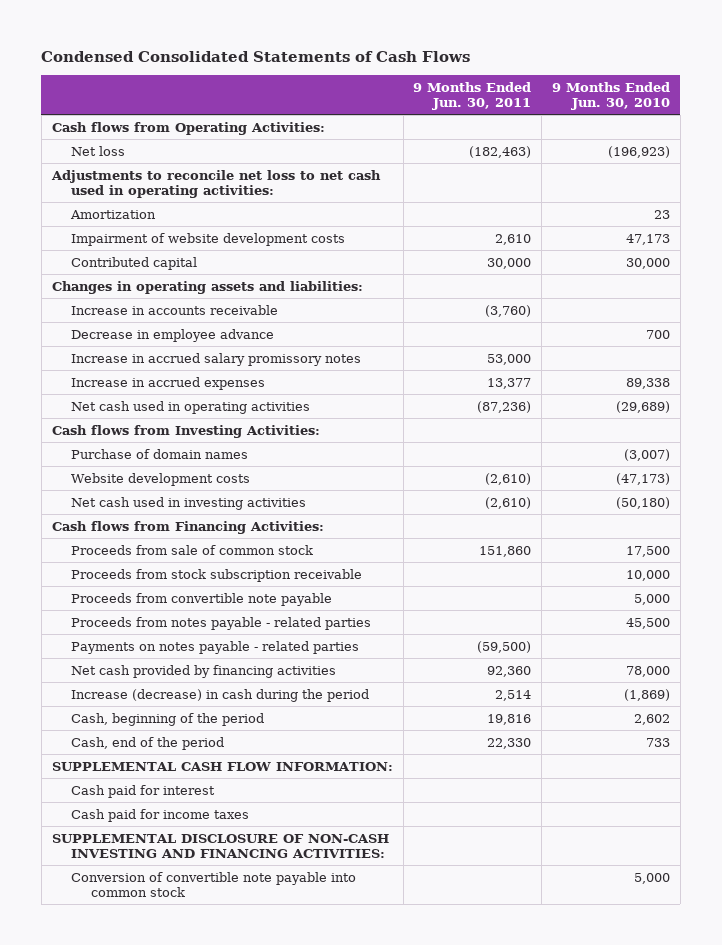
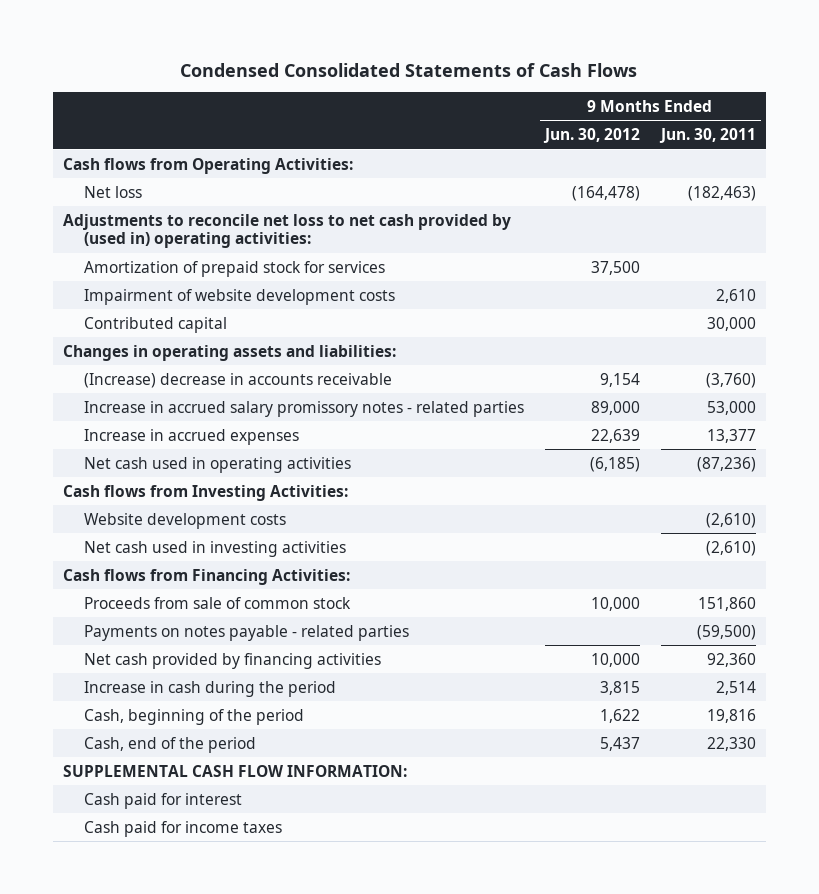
- | 9 Months Ended Jun. 30, 2011 | 9 Months Ended Jun. 30, 2010
+ | 9 Months Ended Jun. 30, 2012 | 9 Months Ended Jun. 30, 2011
- Adjustments to reconcile net loss to net cash used in operating activities:
- Amortization | | 23
+ Adjustments to reconcile net loss to net cash provided by (used in) operating activities:
+ Amortization of prepaid stock for services | 37,500 |
- Increase in accounts receivable | (3,760) |
- Decrease in employee advance | | 700
- Increase in accrued salary promissory notes | 53,000 |
+ (Increase) decrease in accounts receivable | 9,154 | (3,760)
+ Increase in accrued salary promissory notes - related parties | 89,000 | 53,000
- Purchase of domain names | | (3,007)
- Proceeds from stock subscription receivable | | 10,000
- Proceeds from convertible note payable | | 5,000
- Proceeds from notes payable - related parties | | 45,500
- Increase (decrease) in cash during the period | 2,514 | (1,869)
+ Increase in cash during the period | 3,815 | 2,514
- SUPPLEMENTAL DISCLOSURE OF NON-CASH INVESTING AND FINANCING ACTIVITIES:
- Conversion of convertible note payable into common stock | | 5,000

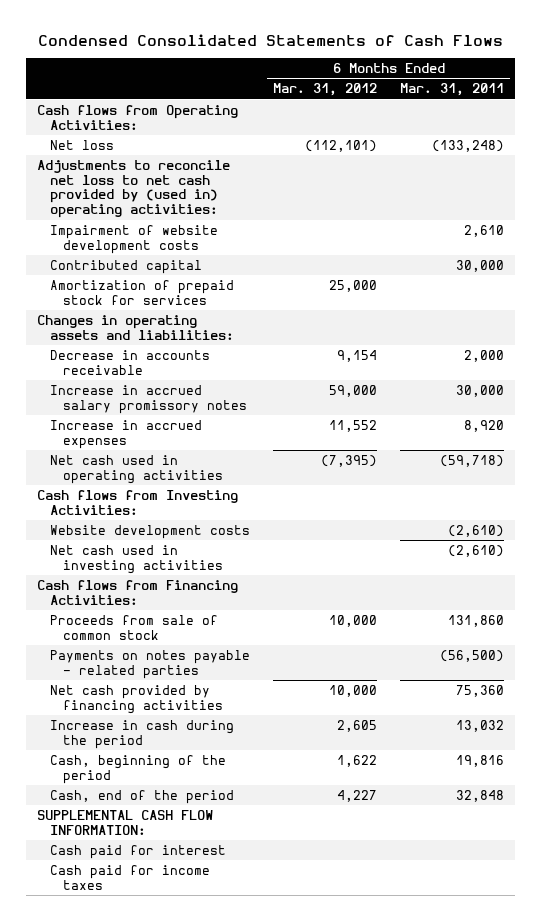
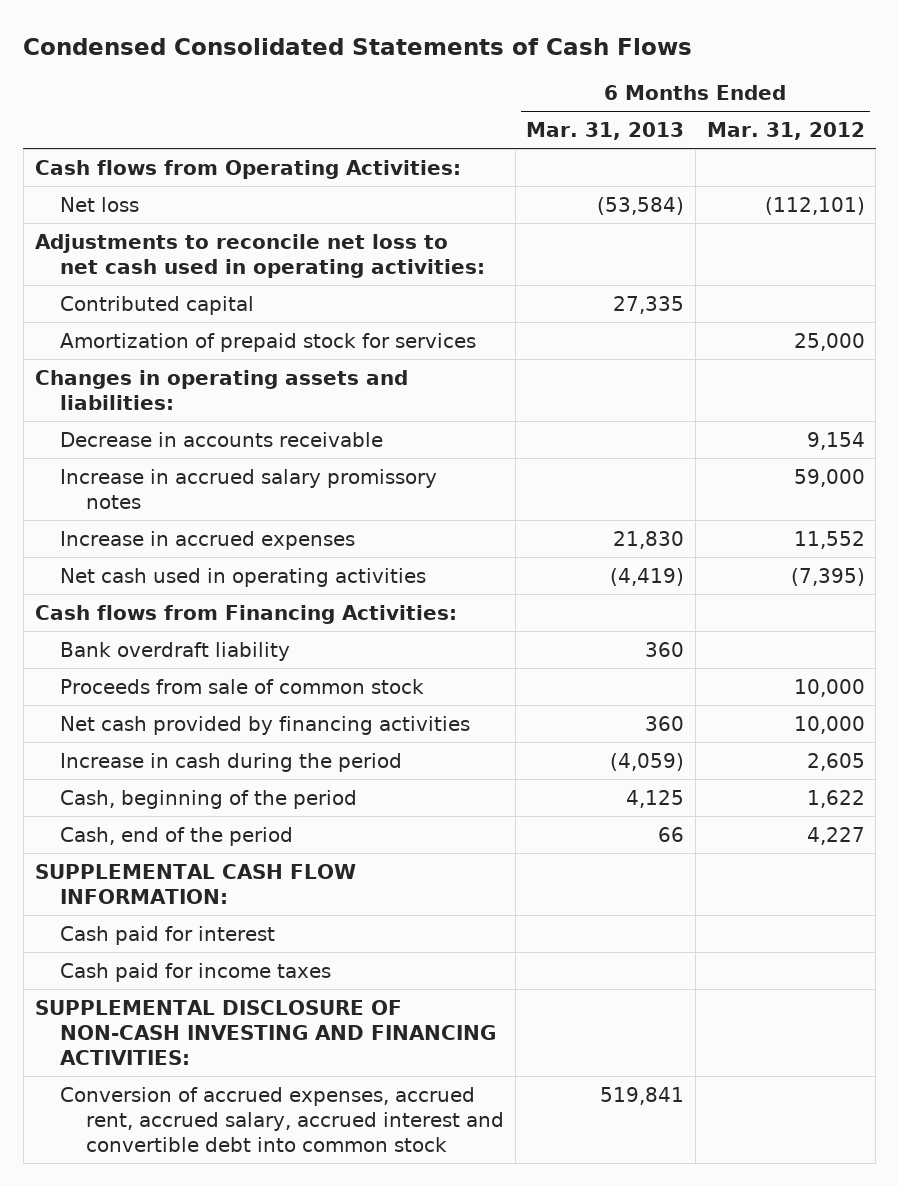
- | 6 Months Ended Mar. 31, 2012 | 6 Months Ended Mar. 31, 2011
+ | 6 Months Ended Mar. 31, 2013 | 6 Months Ended Mar. 31, 2012
- Adjustments to reconcile net loss to net cash provided by (used in) operating activities:
- Impairment of website development costs | | 2,610
+ Adjustments to reconcile net loss to net cash used in operating activities:
- Cash flows from Investing Activities:
- Website development costs | | (2,610)
- Net cash used in investing activities | | (2,610)
+ Bank overdraft liability | 360 |
- Payments on notes payable - related parties | | (56,500)
+ SUPPLEMENTAL DISCLOSURE OF NON-CASH INVESTING AND FINANCING ACTIVITIES:
+ Conversion of accrued expenses, accrued rent, accrued salary, accrued interest and convertible debt into common stock | 519,841 |

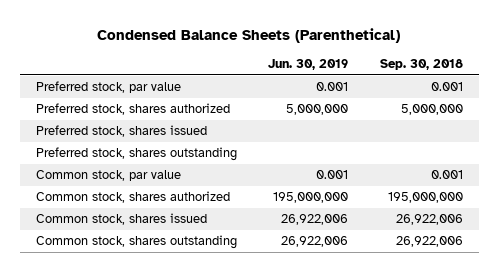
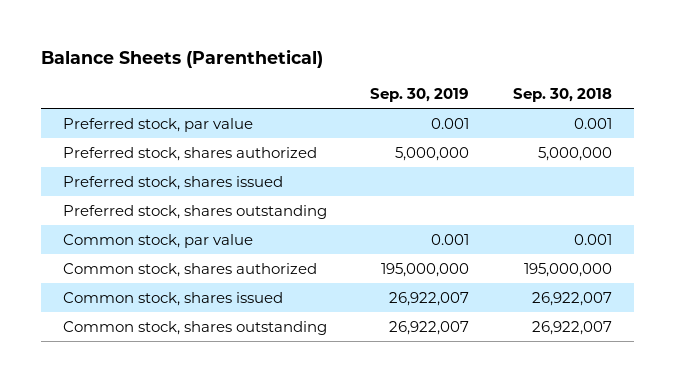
- Condensed Balance Sheets (Parenthetical)
+ Balance Sheets (Parenthetical)
- | Jun. 30, 2019 | Sep. 30, 2018
+ | Sep. 30, 2019 | Sep. 30, 2018
- Common stock, shares issued | 26,922,006 | 26,922,006
- Common stock, shares outstanding | 26,922,006 | 26,922,006
+ Common stock, shares issued | 26,922,007 | 26,922,007
+ Common stock, shares outstanding | 26,922,007 | 26,922,007

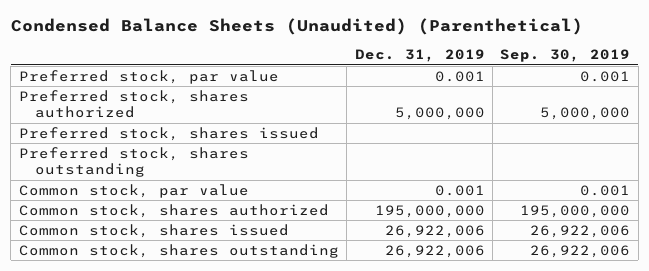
- Balance Sheets (Parenthetical)
+ Condensed Balance Sheets (Unaudited) (Parenthetical)
- | Sep. 30, 2019 | Sep. 30, 2018
+ | Dec. 31, 2019 | Sep. 30, 2019
- Common stock, shares issued | 26,922,007 | 26,922,007
- Common stock, shares outstanding | 26,922,007 | 26,922,007
+ Common stock, shares issued | 26,922,006 | 26,922,006
+ Common stock, shares outstanding | 26,922,006 | 26,922,006

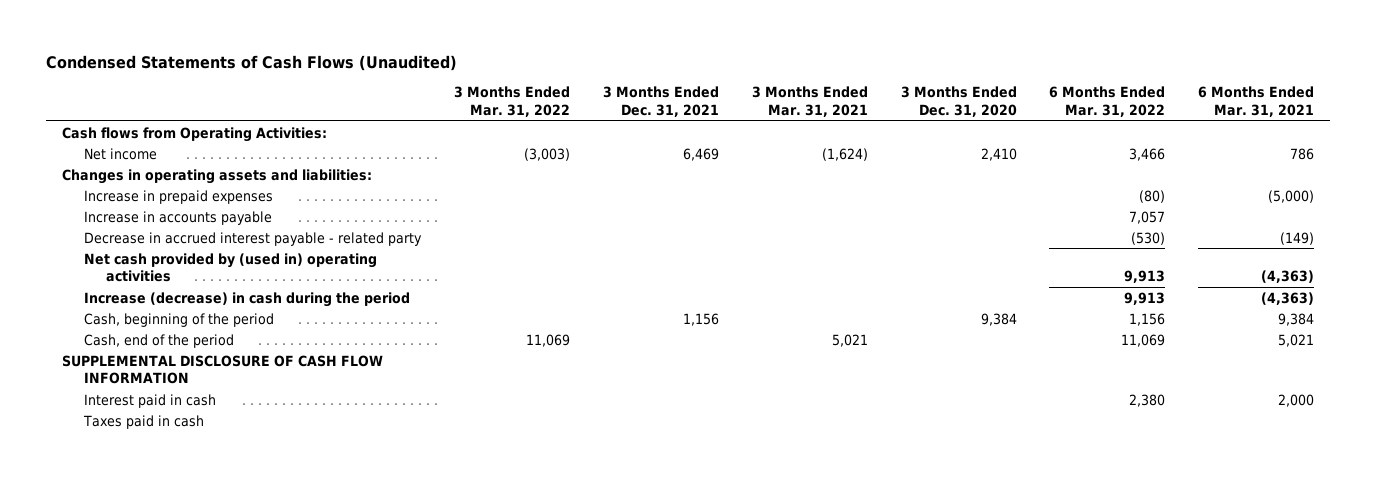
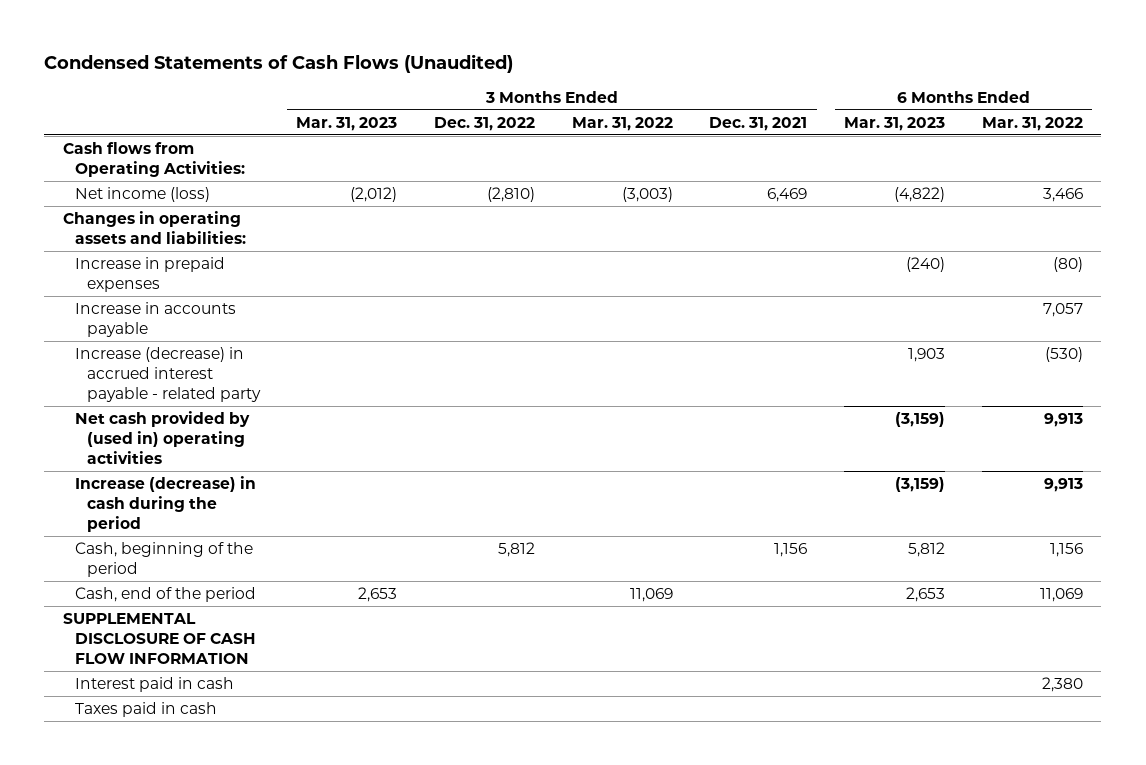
- | 3 Months Ended Mar. 31, 2022 | 3 Months Ended Dec. 31, 2021 | 3 Months Ended Mar. 31, 2021 | 3 Months Ended Dec. 31, 2020 | 6 Months Ended Mar. 31, 2022 | 6 Months Ended Mar. 31, 2021
+ | 3 Months Ended Mar. 31, 2023 | 3 Months Ended Dec. 31, 2022 | 3 Months Ended Mar. 31, 2022 | 3 Months Ended Dec. 31, 2021 | 6 Months Ended Mar. 31, 2023 | 6 Months Ended Mar. 31, 2022
- Net income | (3,003) | 6,469 | (1,624) | 2,410 | 3,466 | 786
+ Net income (loss) | (2,012) | (2,810) | (3,003) | 6,469 | (4,822) | 3,466
- Decrease in accrued interest payable - related party | | | | | (530) | (149)
+ Increase (decrease) in accrued interest payable - related party | | | | | 1,903 | (530)

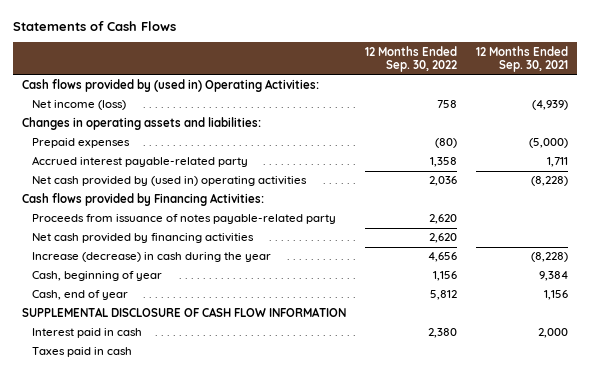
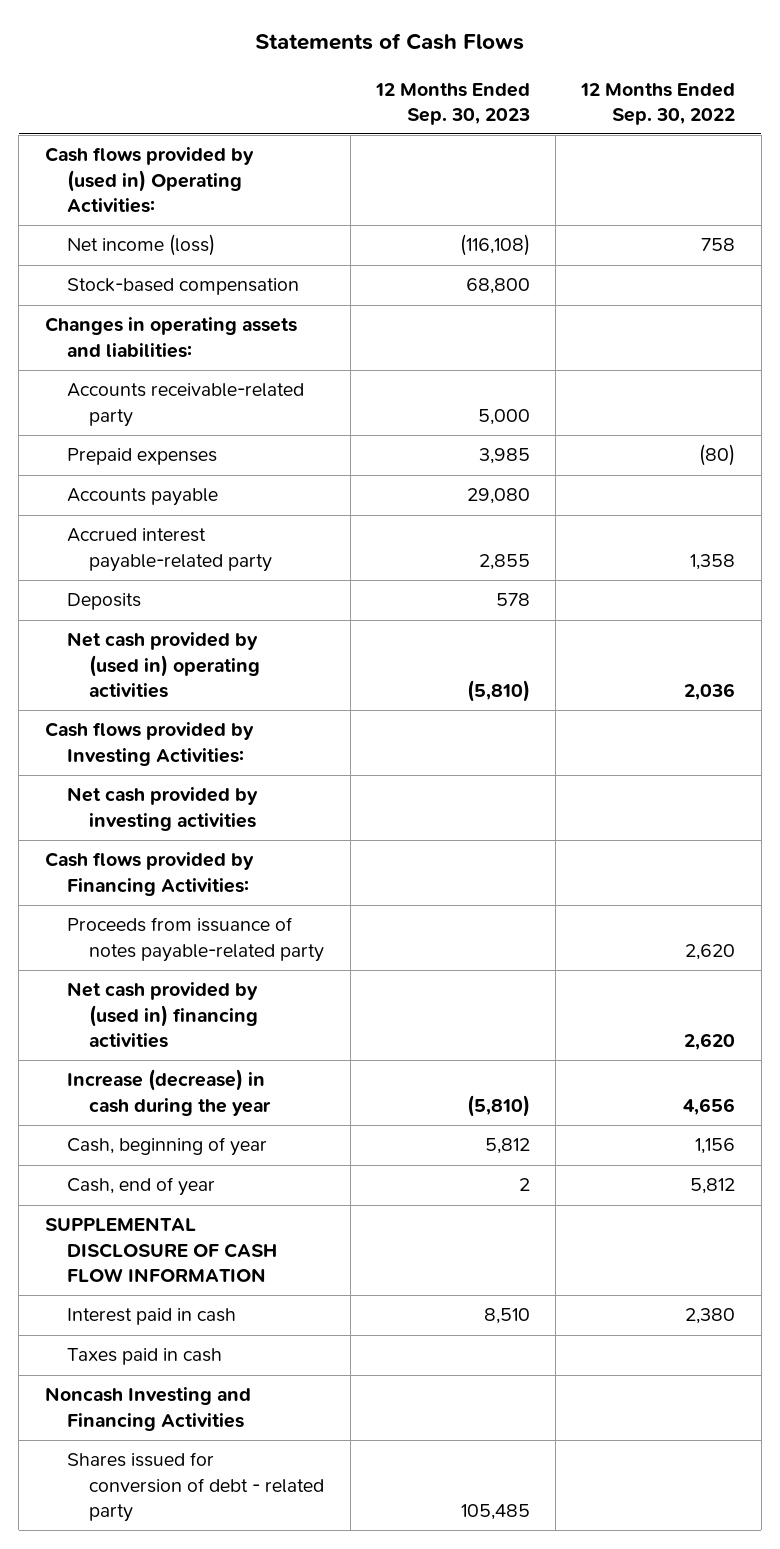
- | 12 Months Ended Sep. 30, 2022 | 12 Months Ended Sep. 30, 2021
+ | 12 Months Ended Sep. 30, 2023 | 12 Months Ended Sep. 30, 2022
+ Stock-based compensation | 68,800 |
+ Accounts receivable-related party | 5,000 |
+ Accounts payable | 29,080 |
+ Deposits | 578 |
+ Cash flows provided by Investing Activities:
+ Net cash provided by investing activities
- Net cash provided by financing activities | 2,620 |
+ Net cash provided by (used in) financing activities | | 2,620
+ Noncash Investing and Financing Activities
+ Shares issued for conversion of debt - related party | 105,485 |

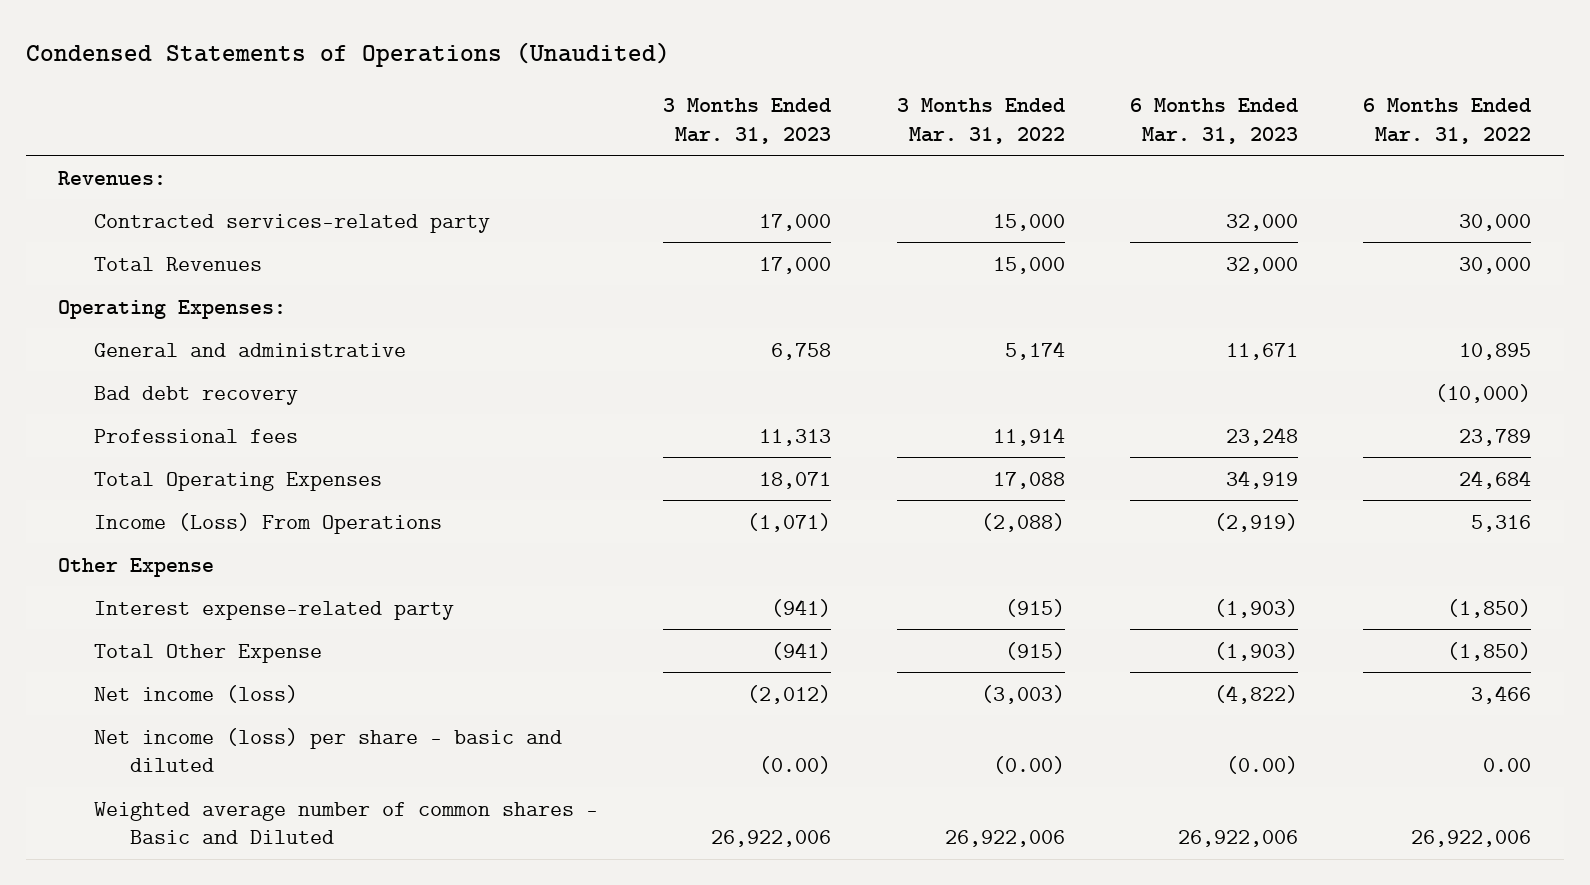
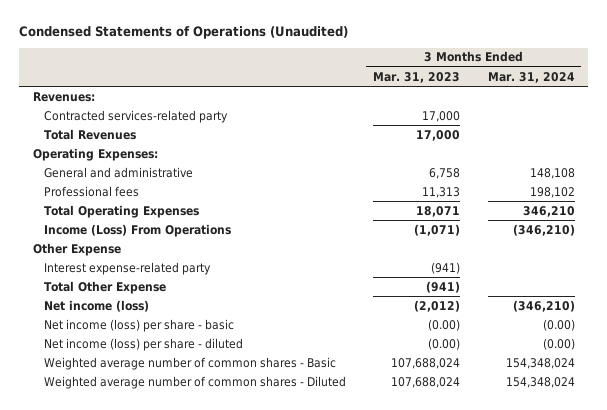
- | 3 Months Ended Mar. 31, 2023 | 3 Months Ended Mar. 31, 2022 | 6 Months Ended Mar. 31, 2023 | 6 Months Ended Mar. 31, 2022
+ | 3 Months Ended Mar. 31, 2023 | 3 Months Ended Mar. 31, 2024
- Bad debt recovery | | | | (10,000)
- Net income (loss) per share - basic and diluted | (0.00) | (0.00) | (0.00) | 0.00
- Weighted average number of common shares - Basic and Diluted | 26,922,006 | 26,922,006 | 26,922,006 | 26,922,006
+ Net income (loss) per share - basic | (0.00) | (0.00)
+ Net income (loss) per share - diluted | (0.00) | (0.00)
+ Weighted average number of common shares - Basic | 107,688,024 | 154,348,024
+ Weighted average number of common shares - Diluted | 107,688,024 | 154,348,024

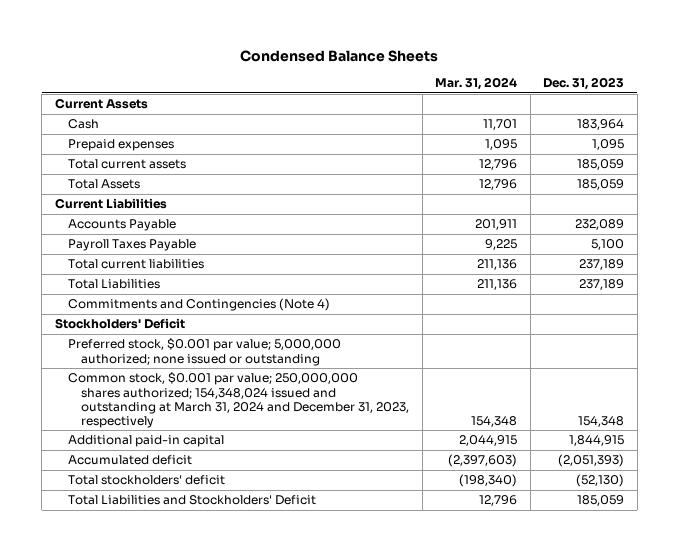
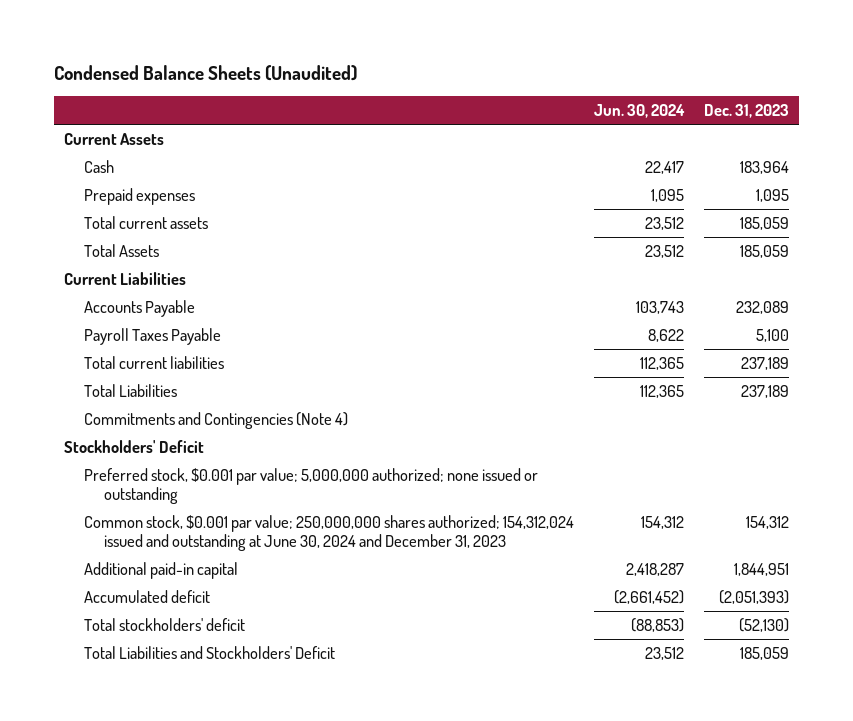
- Condensed Balance Sheets
+ Condensed Balance Sheets (Unaudited)
- | Mar. 31, 2024 | Dec. 31, 2023
+ | Jun. 30, 2024 | Dec. 31, 2023
- Common stock, $0.001 par value; 250,000,000 shares authorized; 154,348,024 issued and outstanding at March 31, 2024 and December 31, 2023, respectively | 154,348 | 154,348
- Additional paid-in capital | 2,044,915 | 1,844,915
+ Common stock, $0.001 par value; 250,000,000 shares authorized; 154,312,024 issued and outstanding at June 30, 2024 and December 31, 2023 | 154,312 | 154,312
+ Additional paid-in capital | 2,418,287 | 1,844,951

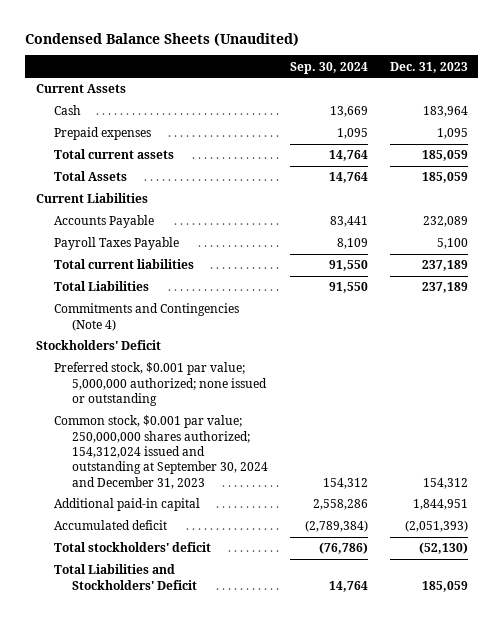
- | Jun. 30, 2024 | Dec. 31, 2023
+ | Sep. 30, 2024 | Dec. 31, 2023
- Common stock, $0.001 par value; 250,000,000 shares authorized; 154,312,024 issued and outstanding at June 30, 2024 and December 31, 2023 | 154,312 | 154,312
+ Common stock, $0.001 par value; 250,000,000 shares authorized; 154,312,024 issued and outstanding at September 30, 2024 and December 31, 2023 | 154,312 | 154,312

